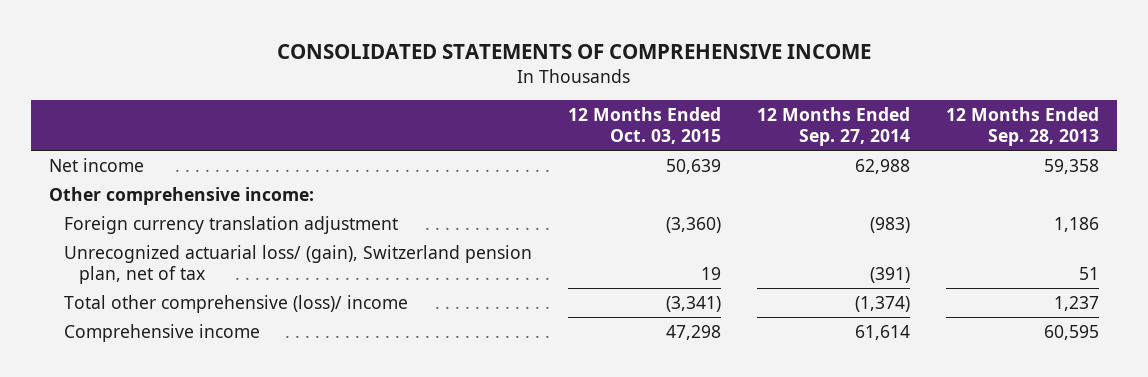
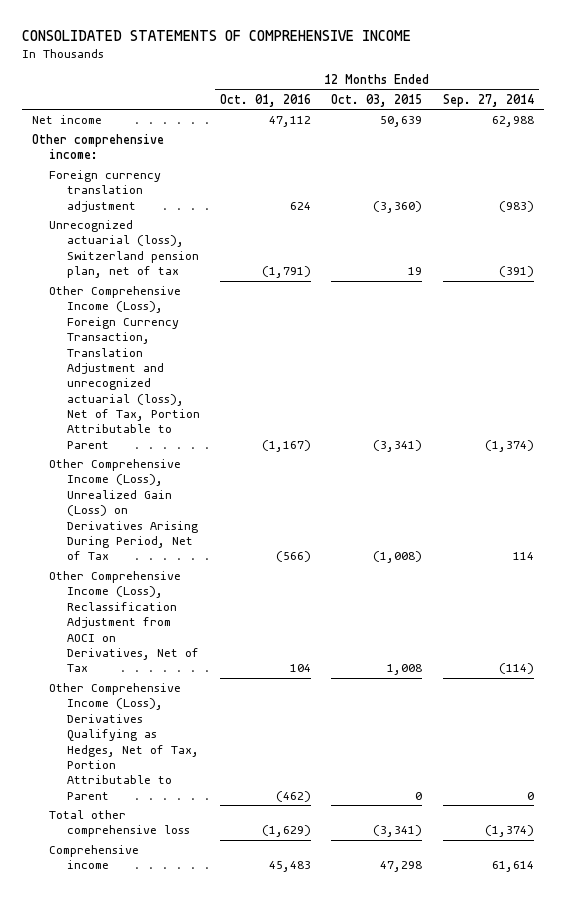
- | 12 Months Ended Oct. 03, 2015 | 12 Months Ended Sep. 27, 2014 | 12 Months Ended Sep. 28, 2013
+ | 12 Months Ended Oct. 01, 2016 | 12 Months Ended Oct. 03, 2015 | 12 Months Ended Sep. 27, 2014
- Unrecognized actuarial loss/ (gain), Switzerland pension plan, net of tax | 19 | (391) | 51
- Total other comprehensive (loss)/ income | (3,341) | (1,374) | 1,237
+ Unrecognized actuarial (loss), Switzerland pension plan, net of tax | (1,791) | 19 | (391)
+ Other Comprehensive Income (Loss), Foreign Currency Transaction, Translation Adjustment and unrecognized actuarial (loss), Net of Tax, Portion Attributable to Parent | (1,167) | (3,341) | (1,374)
+ Other Comprehensive Income (Loss), Unrealized Gain (Loss) on Derivatives Arising During Period, Net of Tax | (566) | (1,008) | 114
+ Other Comprehensive Income (Loss), Reclassification Adjustment from AOCI on Derivatives, Net of Tax | 104 | 1,008 | (114)
+ Other Comprehensive Income (Loss), Derivatives Qualifying as Hedges, Net of Tax, Portion Attributable to Parent | (462) | 0 | 0
+ Total other comprehensive loss | (1,629) | (3,341) | (1,374)

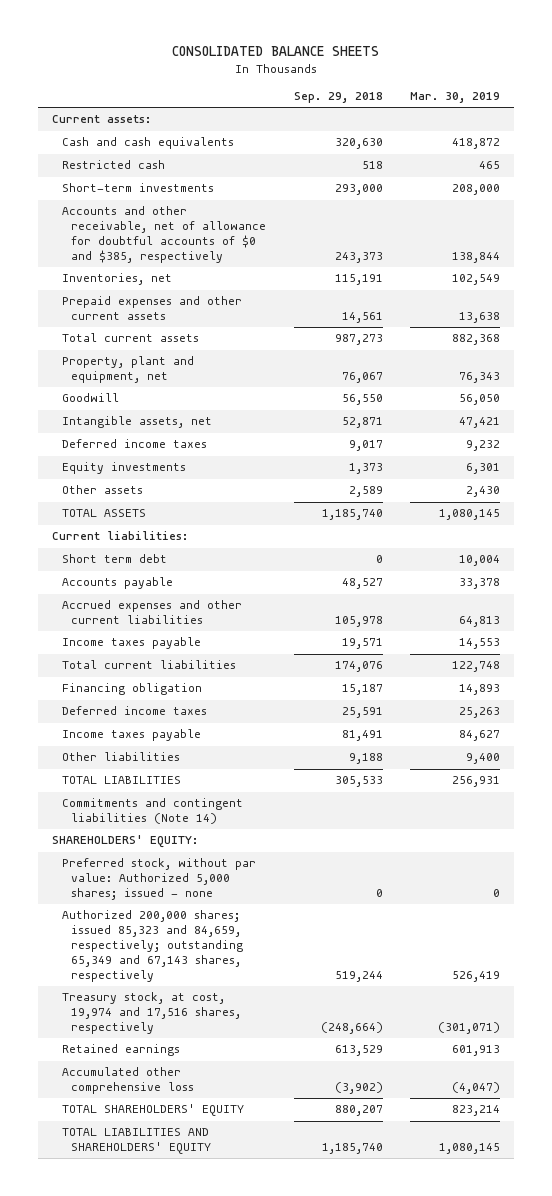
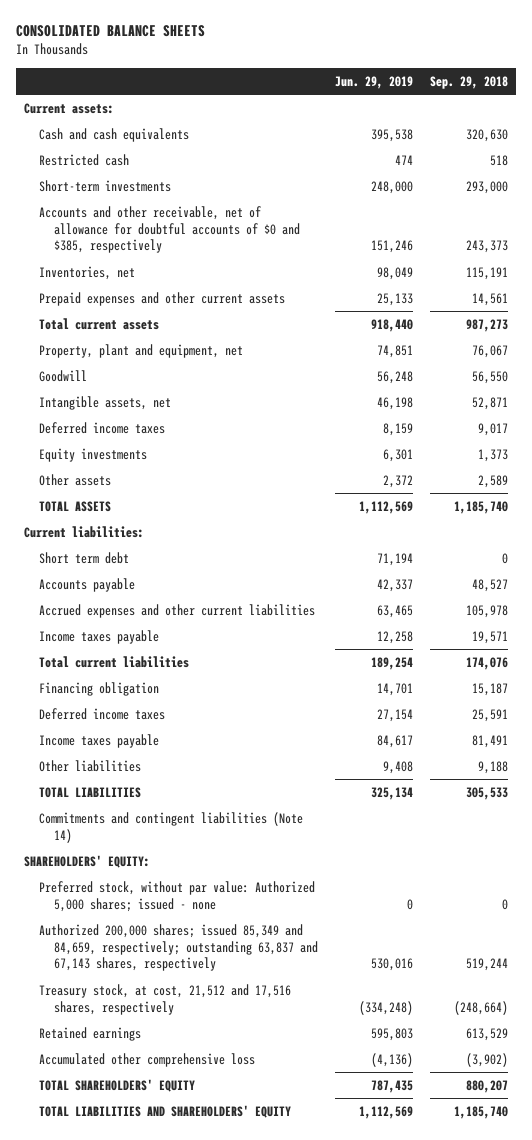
- | Sep. 29, 2018 | Mar. 30, 2019
+ | Jun. 29, 2019 | Sep. 29, 2018
- Authorized 200,000 shares; issued 85,323 and 84,659, respectively; outstanding 65,349 and 67,143 shares, respectively | 519,244 | 526,419
- Treasury stock, at cost, 19,974 and 17,516 shares, respectively | (248,664) | (301,071)
+ Authorized 200,000 shares; issued 85,349 and 84,659, respectively; outstanding 63,837 and 67,143 shares, respectively | 530,016 | 519,244
+ Treasury stock, at cost, 21,512 and 17,516 shares, respectively | (334,248) | (248,664)

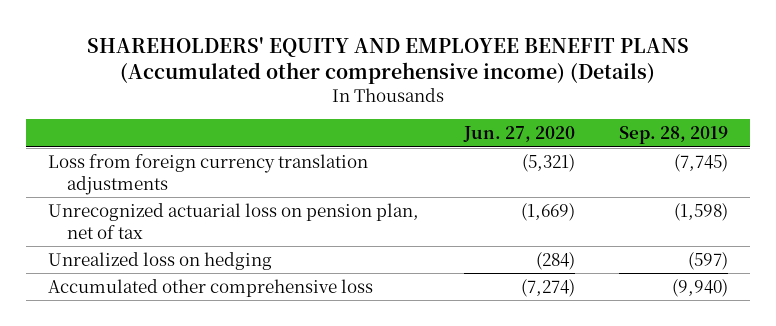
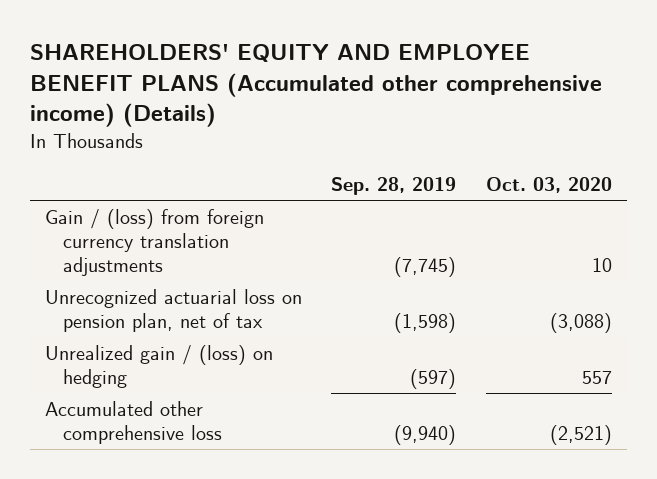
- | Jun. 27, 2020 | Sep. 28, 2019
+ | Sep. 28, 2019 | Oct. 03, 2020
- Loss from foreign currency translation adjustments | (5,321) | (7,745)
+ Gain / (loss) from foreign currency translation adjustments | (7,745) | 10
- Unrealized loss on hedging | (284) | (597)
+ Unrealized gain / (loss) on hedging | (597) | 557

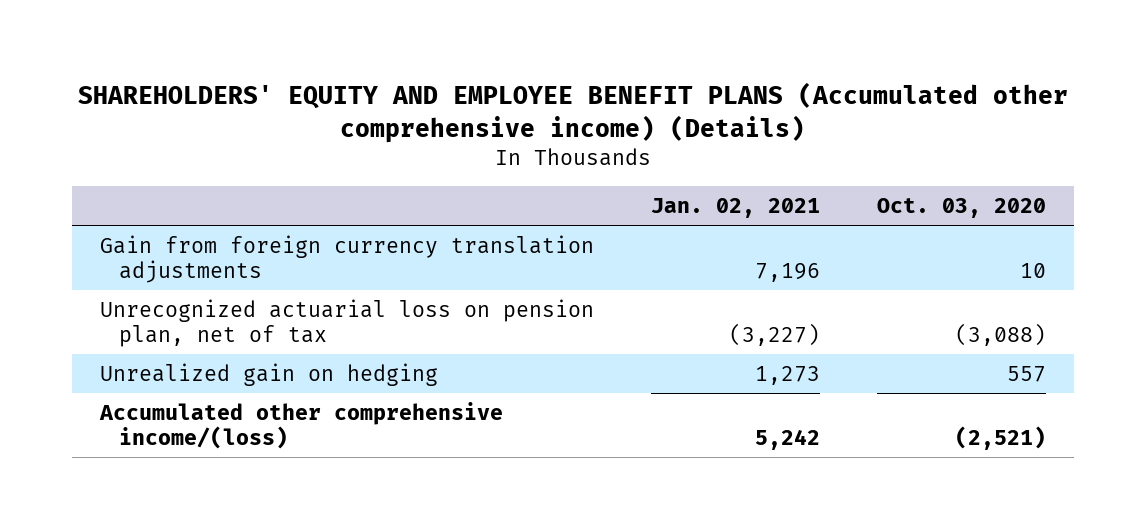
- | Sep. 28, 2019 | Oct. 03, 2020
+ | Jan. 02, 2021 | Oct. 03, 2020
- Gain / (loss) from foreign currency translation adjustments | (7,745) | 10
+ Gain from foreign currency translation adjustments | 7,196 | 10
- Unrealized gain / (loss) on hedging | (597) | 557
- Accumulated other comprehensive loss | (9,940) | (2,521)
+ Unrealized gain on hedging | 1,273 | 557
+ Accumulated other comprehensive income/(loss) | 5,242 | (2,521)

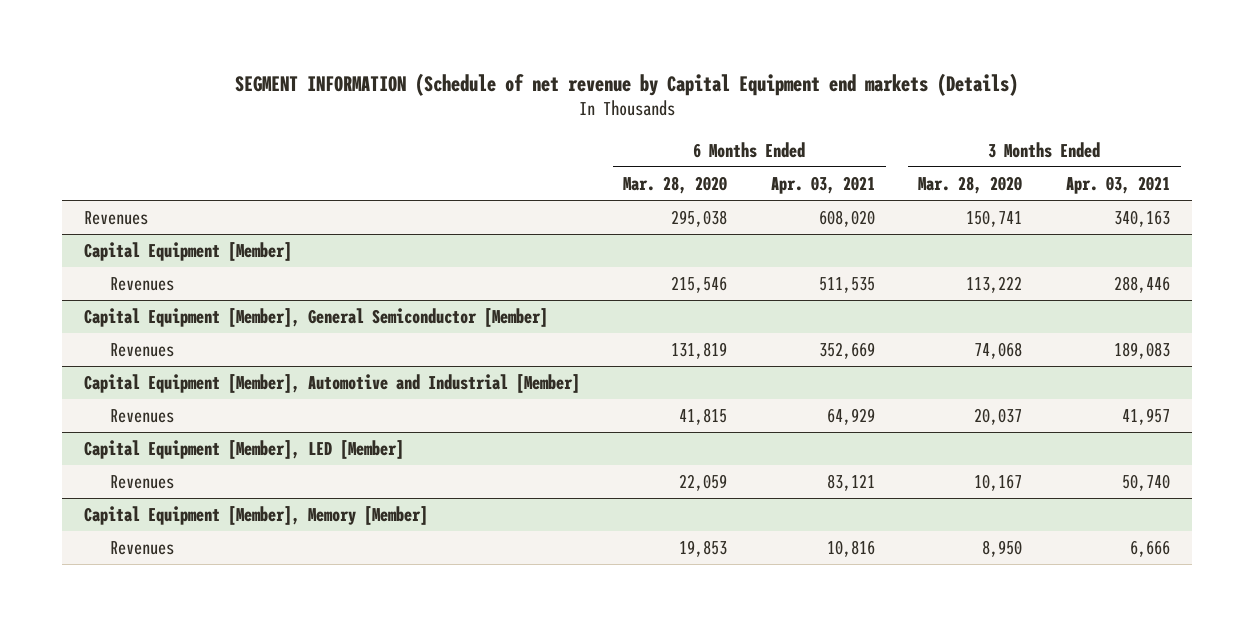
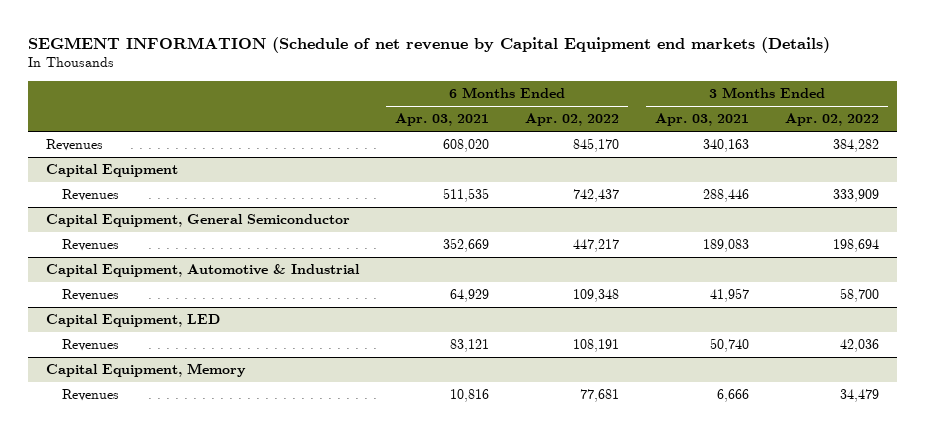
- | 6 Months Ended Mar. 28, 2020 | 6 Months Ended Apr. 03, 2021 | 3 Months Ended Mar. 28, 2020 | 3 Months Ended Apr. 03, 2021
+ | 6 Months Ended Apr. 03, 2021 | 6 Months Ended Apr. 02, 2022 | 3 Months Ended Apr. 03, 2021 | 3 Months Ended Apr. 02, 2022
- Capital Equipment [Member]
+ Capital Equipment
- Capital Equipment [Member], General Semiconductor [Member]
+ Capital Equipment, General Semiconductor
- Capital Equipment [Member], Automotive and Industrial [Member]
+ Capital Equipment, Automotive & Industrial
- Capital Equipment [Member], LED [Member]
+ Capital Equipment, LED
- Capital Equipment [Member], Memory [Member]
+ Capital Equipment, Memory

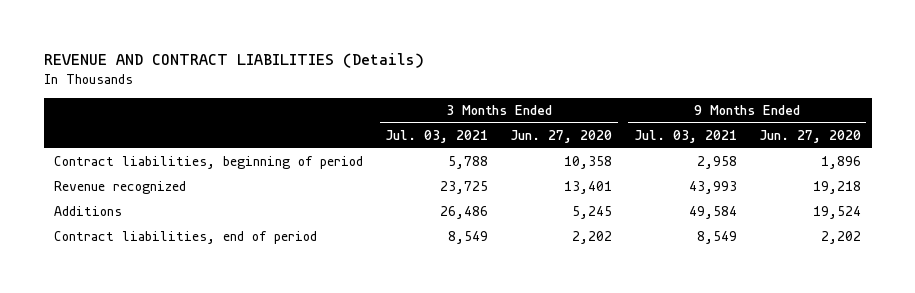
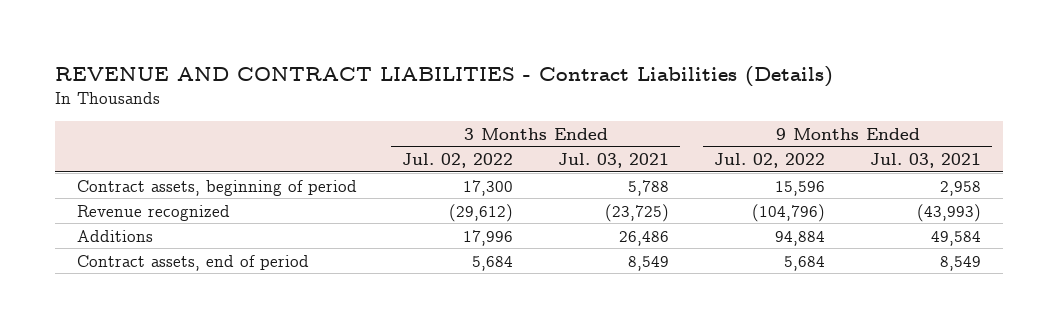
- REVENUE AND CONTRACT LIABILITIES (Details)
+ REVENUE AND CONTRACT LIABILITIES - Contract Liabilities (Details)
- | 3 Months Ended Jul. 03, 2021 | 3 Months Ended Jun. 27, 2020 | 9 Months Ended Jul. 03, 2021 | 9 Months Ended Jun. 27, 2020
+ | 3 Months Ended Jul. 02, 2022 | 3 Months Ended Jul. 03, 2021 | 9 Months Ended Jul. 02, 2022 | 9 Months Ended Jul. 03, 2021
- Contract liabilities, beginning of period | 5,788 | 10,358 | 2,958 | 1,896
- Revenue recognized | 23,725 | 13,401 | 43,993 | 19,218
+ Contract assets, beginning of period | 17,300 | 5,788 | 15,596 | 2,958
+ Revenue recognized | (29,612) | (23,725) | (104,796) | (43,993)
- Contract liabilities, end of period | 8,549 | 2,202 | 8,549 | 2,202
+ Contract assets, end of period | 5,684 | 8,549 | 5,684 | 8,549

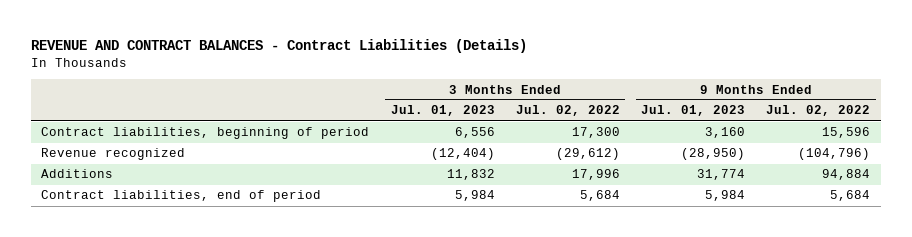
- REVENUE AND CONTRACT LIABILITIES - Contract Liabilities (Details)
+ REVENUE AND CONTRACT BALANCES - Contract Liabilities (Details)
- | 3 Months Ended Jul. 02, 2022 | 3 Months Ended Jul. 03, 2021 | 9 Months Ended Jul. 02, 2022 | 9 Months Ended Jul. 03, 2021
+ | 3 Months Ended Jul. 01, 2023 | 3 Months Ended Jul. 02, 2022 | 9 Months Ended Jul. 01, 2023 | 9 Months Ended Jul. 02, 2022
- Contract assets, beginning of period | 17,300 | 5,788 | 15,596 | 2,958
+ Contract liabilities, beginning of period | 6,556 | 17,300 | 3,160 | 15,596
- Contract assets, end of period | 5,684 | 8,549 | 5,684 | 8,549
+ Contract liabilities, end of period | 5,984 | 5,684 | 5,984 | 5,684

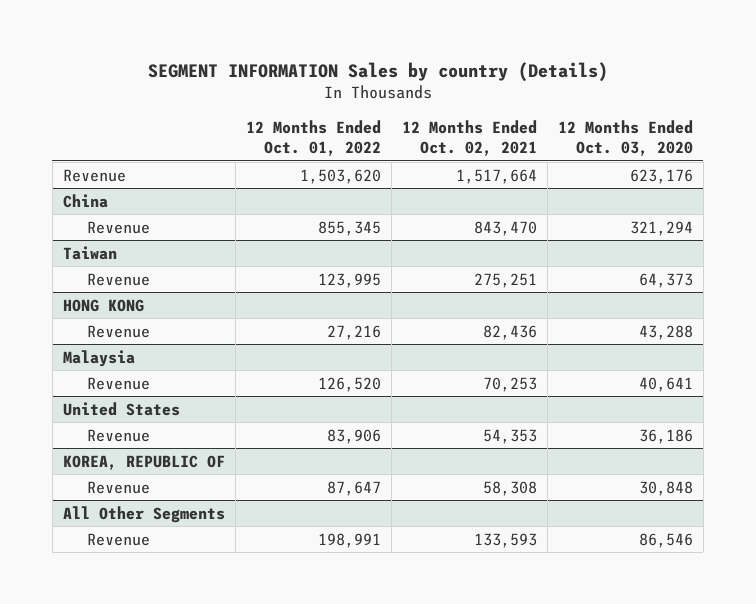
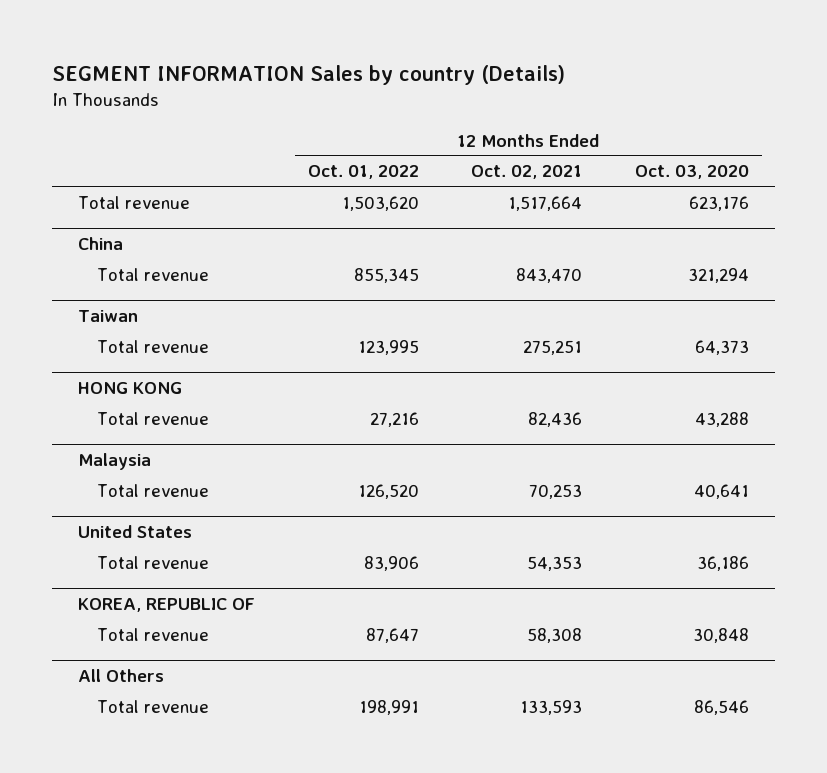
- Revenue | 1,503,620 | 1,517,664 | 623,176
+ Total revenue | 1,503,620 | 1,517,664 | 623,176
@ China
- Revenue | 855,345 | 843,470 | 321,294
+ Total revenue | 855,345 | 843,470 | 321,294
@ Taiwan
- Revenue | 123,995 | 275,251 | 64,373
+ Total revenue | 123,995 | 275,251 | 64,373
@ HONG KONG
- Revenue | 27,216 | 82,436 | 43,288
+ Total revenue | 27,216 | 82,436 | 43,288
@ Malaysia
- Revenue | 126,520 | 70,253 | 40,641
+ Total revenue | 126,520 | 70,253 | 40,641
@ United States
- Revenue | 83,906 | 54,353 | 36,186
+ Total revenue | 83,906 | 54,353 | 36,186
@ KOREA, REPUBLIC OF
- Revenue | 87,647 | 58,308 | 30,848
- All Other Segments
- Revenue | 198,991 | 133,593 | 86,546
@ KOREA, REPUBLIC OF
+ Total revenue | 87,647 | 58,308 | 30,848
+ All Others
+ Total revenue | 198,991 | 133,593 | 86,546

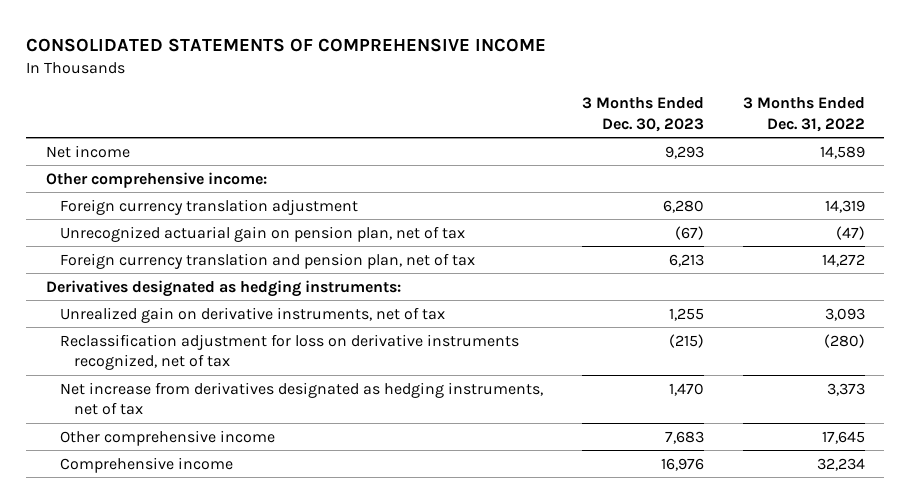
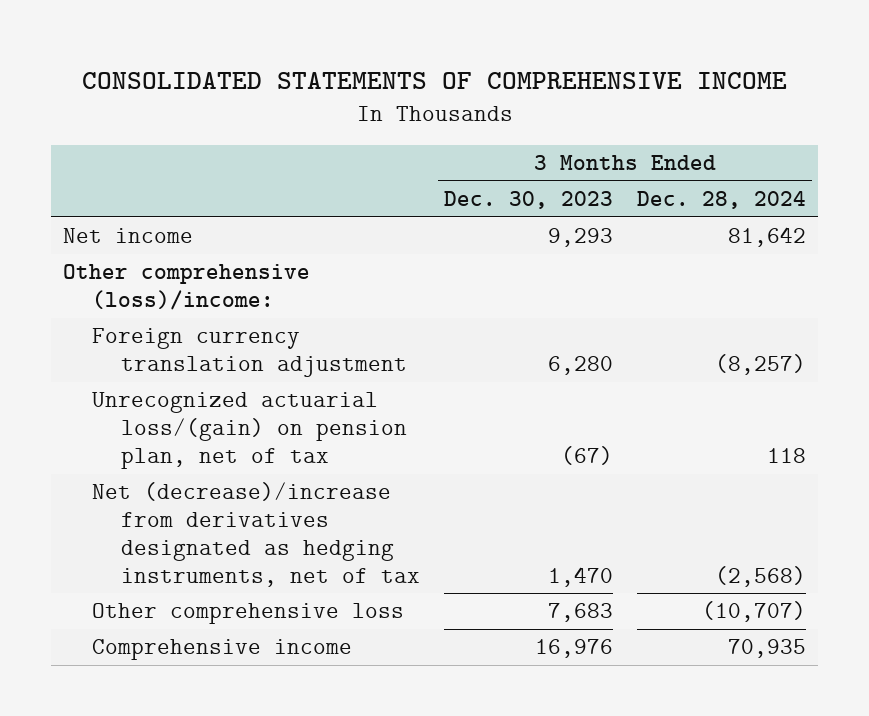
- | 3 Months Ended Dec. 30, 2023 | 3 Months Ended Dec. 31, 2022
+ | 3 Months Ended Dec. 30, 2023 | 3 Months Ended Dec. 28, 2024
- Other comprehensive income:
+ Other comprehensive (loss)/income:
- Unrecognized actuarial gain on pension plan, net of tax | (67) | (47)
- Foreign currency translation and pension plan, net of tax | 6,213 | 14,272
- Derivatives designated as hedging instruments:
- Unrealized gain on derivative instruments, net of tax | 1,255 | 3,093
- Reclassification adjustment for loss on derivative instruments recognized, net of tax | (215) | (280)
- Net increase from derivatives designated as hedging instruments, net of tax | 1,470 | 3,373
- Other comprehensive income | 7,683 | 17,645
+ Unrecognized actuarial loss/(gain) on pension plan, net of tax | (67) | 118
+ Net (decrease)/increase from derivatives designated as hedging instruments, net of tax | 1,470 | (2,568)
+ Other comprehensive loss | 7,683 | (10,707)

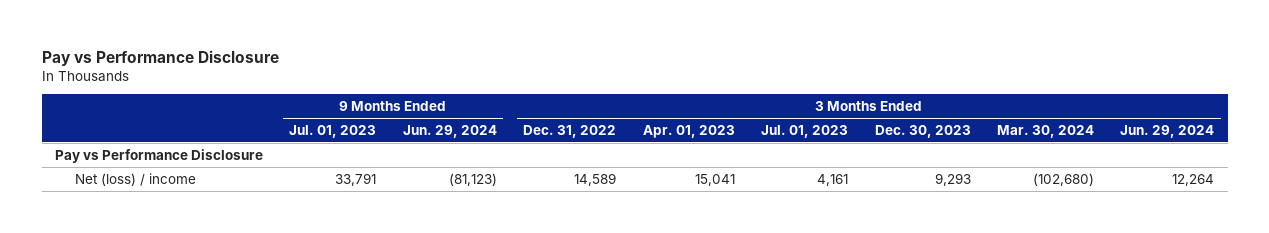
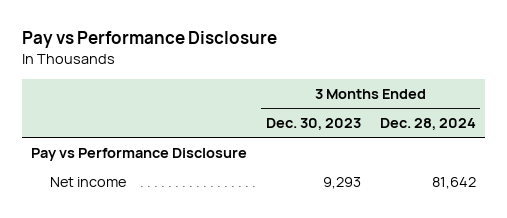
- | 9 Months Ended Jul. 01, 2023 | 9 Months Ended Jun. 29, 2024 | 3 Months Ended Dec. 31, 2022 | 3 Months Ended Apr. 01, 2023 | 3 Months Ended Jul. 01, 2023 | 3 Months Ended Dec. 30, 2023 | 3 Months Ended Mar. 30, 2024 | 3 Months Ended Jun. 29, 2024
+ | 3 Months Ended Dec. 30, 2023 | 3 Months Ended Dec. 28, 2024
- Net (loss) / income | 33,791 | (81,123) | 14,589 | 15,041 | 4,161 | 9,293 | (102,680) | 12,264
+ Net income | 9,293 | 81,642

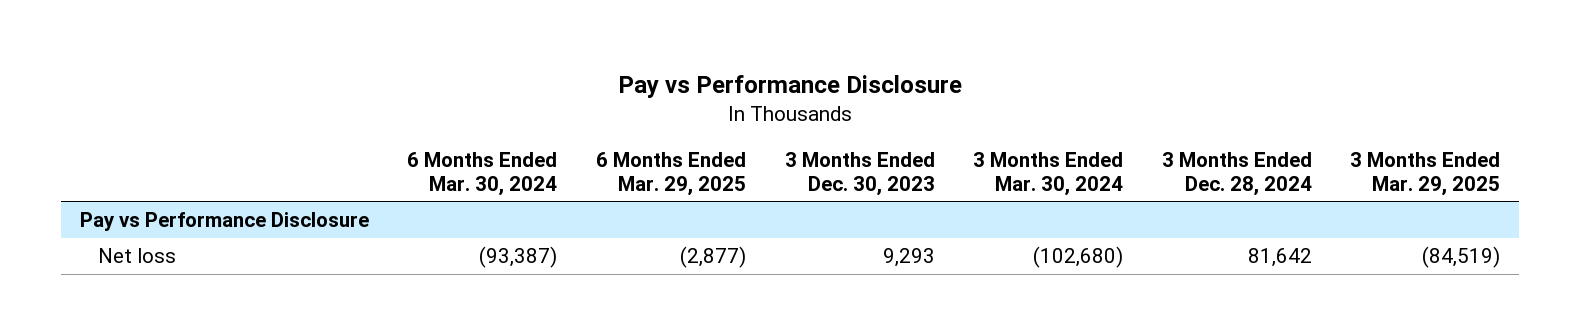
- | 3 Months Ended Dec. 30, 2023 | 3 Months Ended Dec. 28, 2024
+ | 6 Months Ended Mar. 30, 2024 | 6 Months Ended Mar. 29, 2025 | 3 Months Ended Dec. 30, 2023 | 3 Months Ended Mar. 30, 2024 | 3 Months Ended Dec. 28, 2024 | 3 Months Ended Mar. 29, 2025
- Net income | 9,293 | 81,642
+ Net loss | (93,387) | (2,877) | 9,293 | (102,680) | 81,642 | (84,519)

